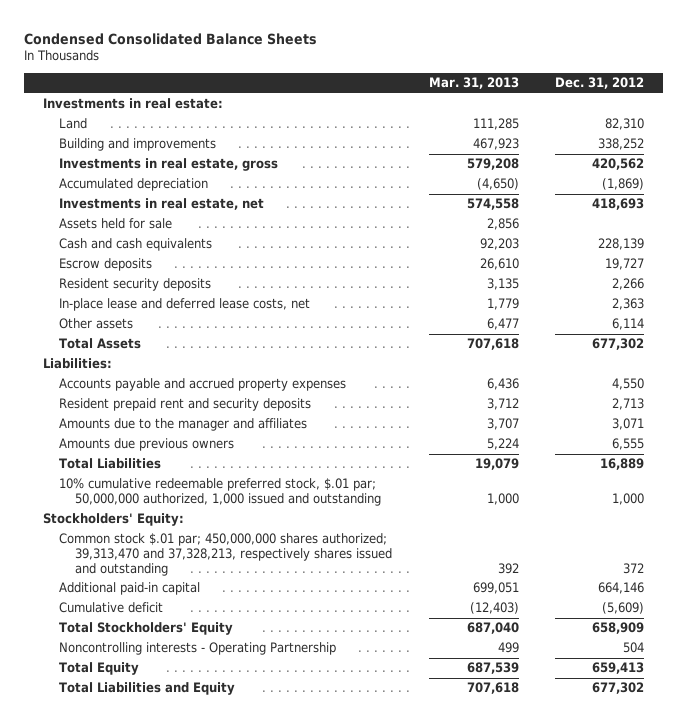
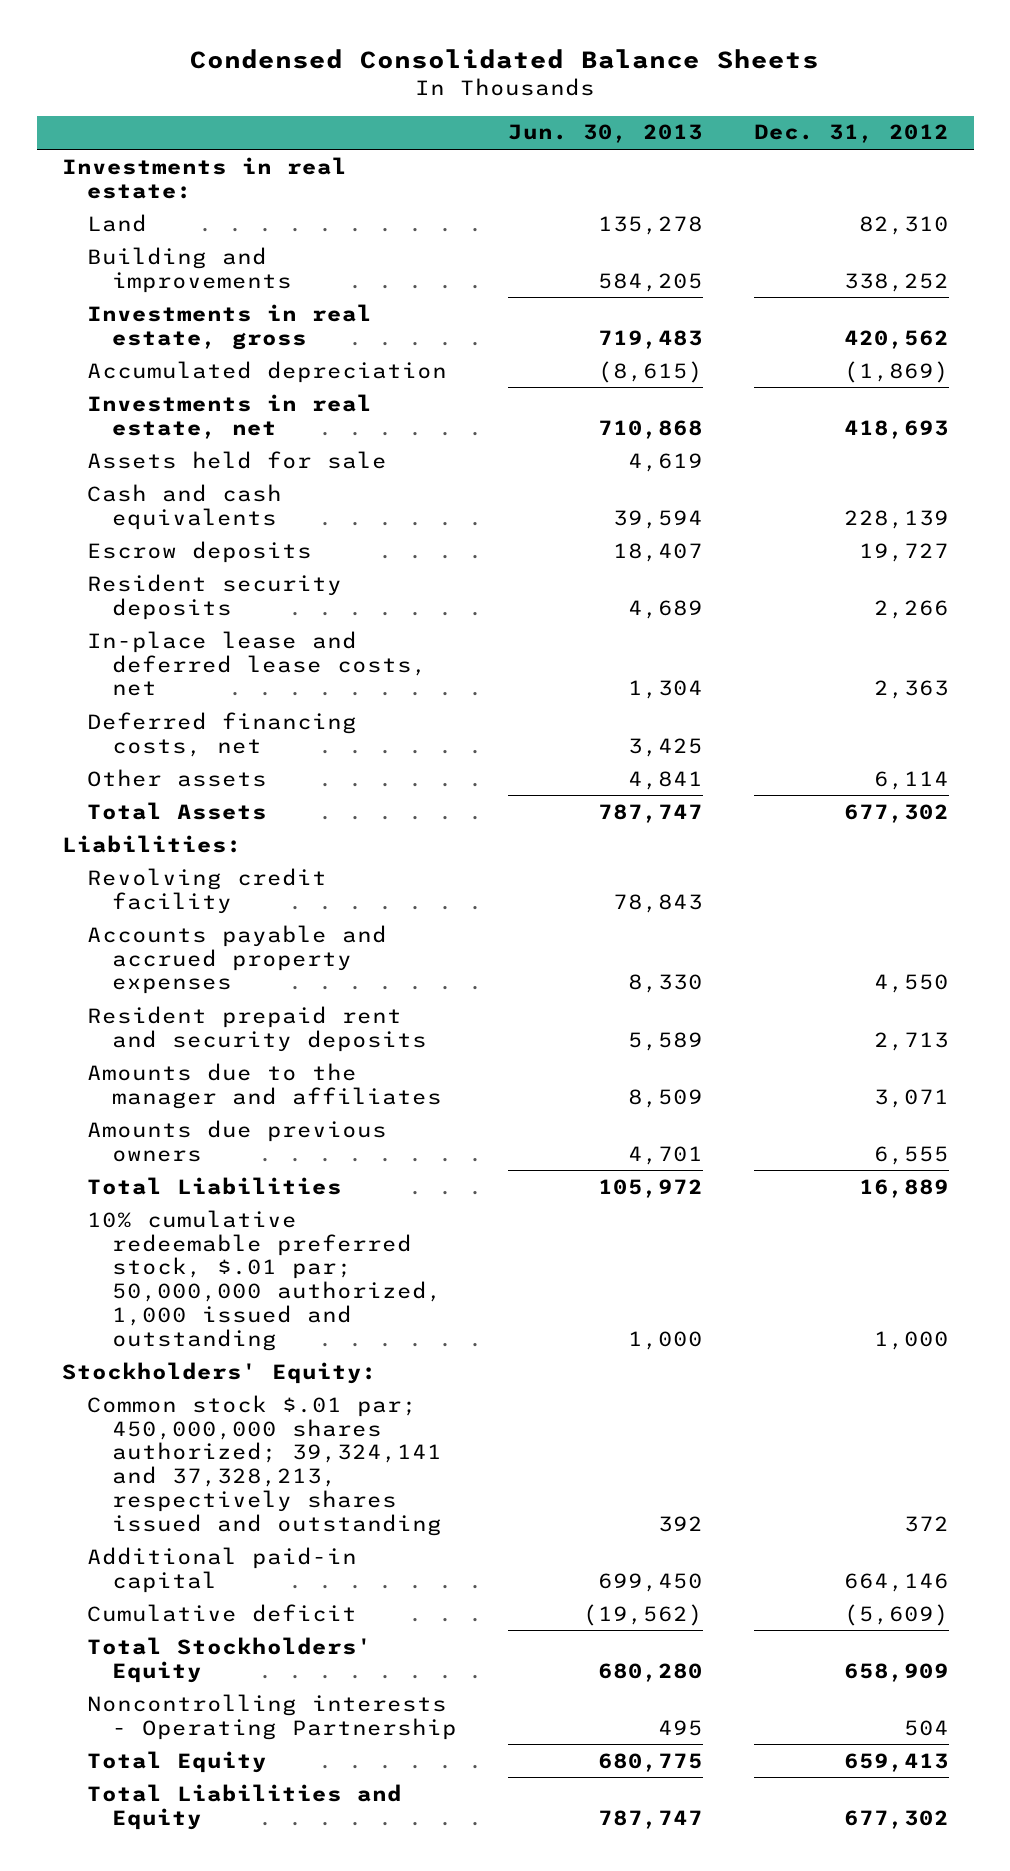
- | Mar. 31, 2013 | Dec. 31, 2012
+ | Jun. 30, 2013 | Dec. 31, 2012
+ Deferred financing costs, net | 3,425 |
+ Revolving credit facility | 78,843 |
- Common stock $.01 par; 450,000,000 shares authorized; 39,313,470 and 37,328,213, respectively shares issued and outstanding | 392 | 372
+ Common stock $.01 par; 450,000,000 shares authorized; 39,324,141 and 37,328,213, respectively shares issued and outstanding | 392 | 372

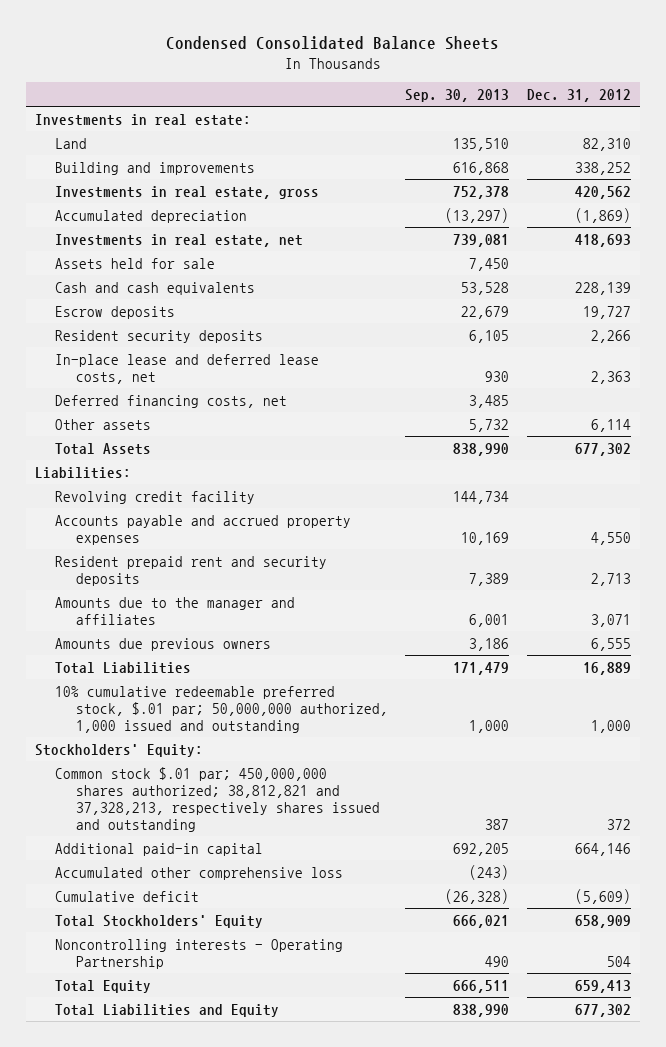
- | Jun. 30, 2013 | Dec. 31, 2012
+ | Sep. 30, 2013 | Dec. 31, 2012
- Common stock $.01 par; 450,000,000 shares authorized; 39,324,141 and 37,328,213, respectively shares issued and outstanding | 392 | 372
+ Common stock $.01 par; 450,000,000 shares authorized; 38,812,821 and 37,328,213, respectively shares issued and outstanding | 387 | 372
+ Accumulated other comprehensive loss | (243) |

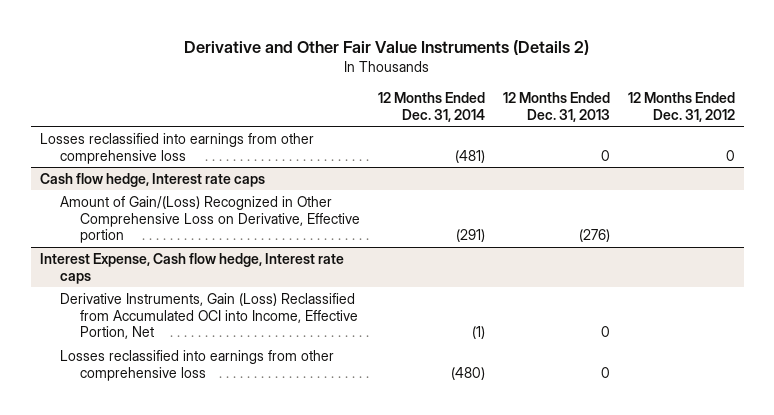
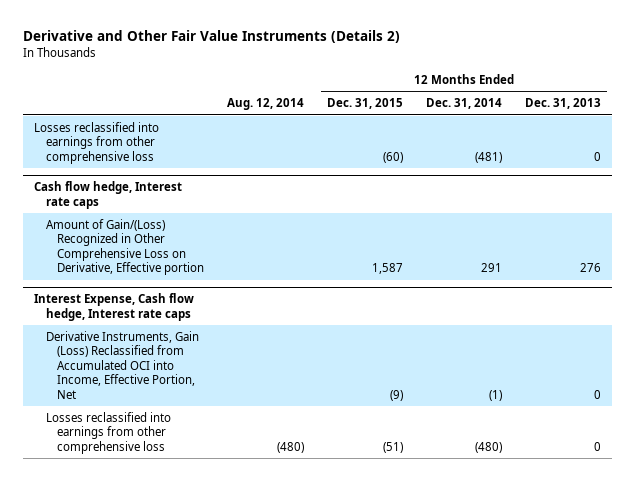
- | 12 Months Ended Dec. 31, 2014 | 12 Months Ended Dec. 31, 2013 | 12 Months Ended Dec. 31, 2012
+ | Aug. 12, 2014 | 12 Months Ended Dec. 31, 2015 | 12 Months Ended Dec. 31, 2014 | 12 Months Ended Dec. 31, 2013
@ Cash flow hedge, Interest rate caps
- Amount of Gain/(Loss) Recognized in Other Comprehensive Loss on Derivative, Effective portion | (291) | (276) |
+ Amount of Gain/(Loss) Recognized in Other Comprehensive Loss on Derivative, Effective portion | | 1,587 | 291 | 276

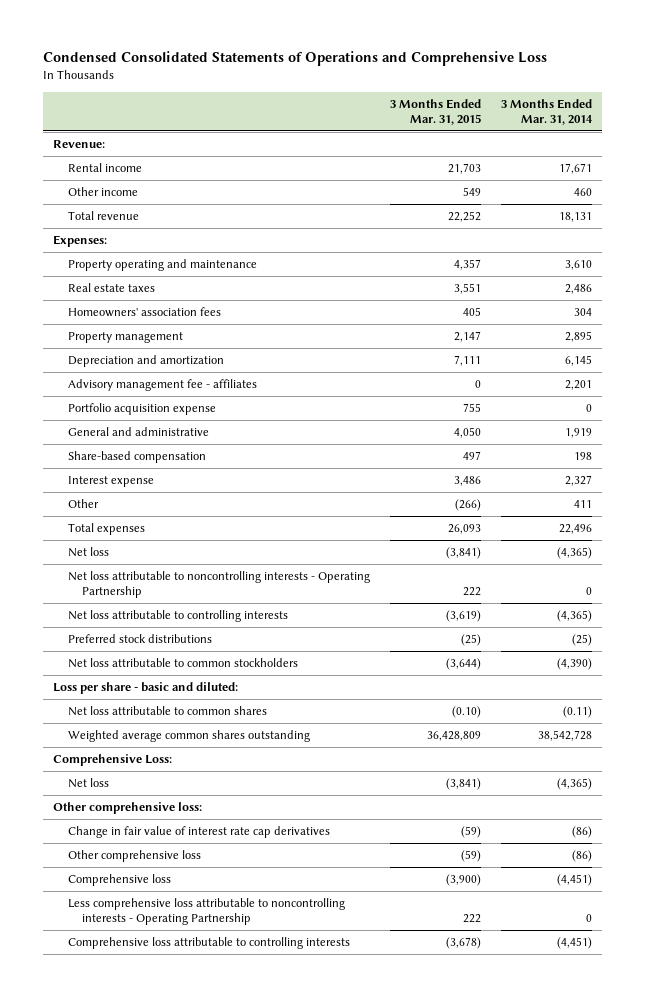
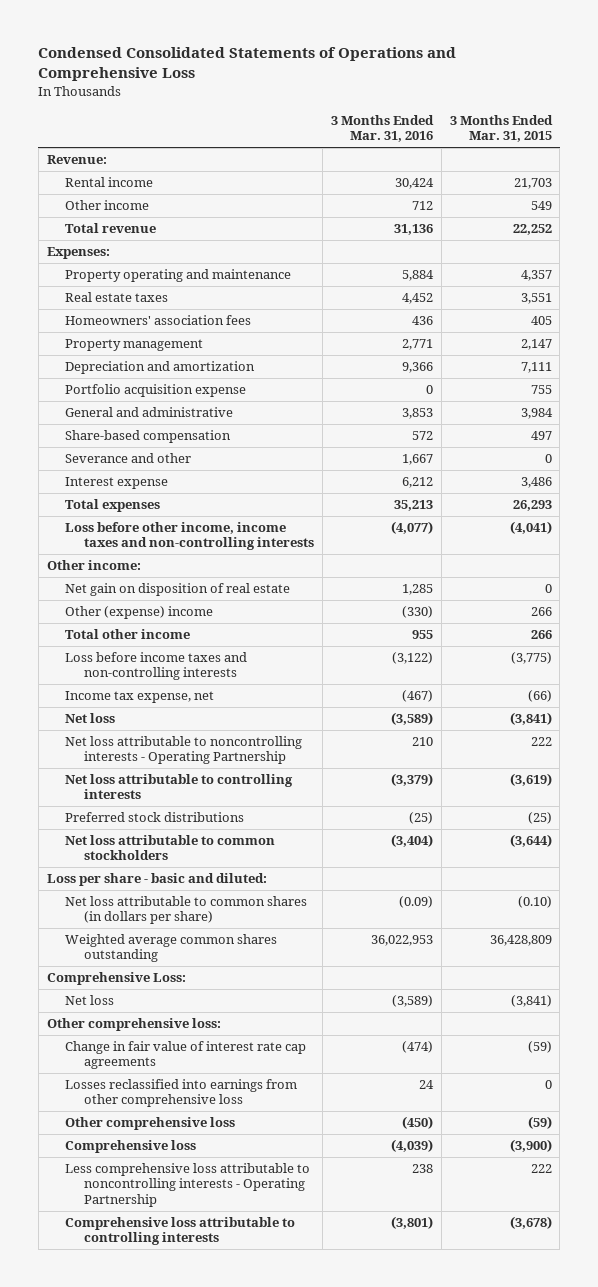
- | 3 Months Ended Mar. 31, 2015 | 3 Months Ended Mar. 31, 2014
+ | 3 Months Ended Mar. 31, 2016 | 3 Months Ended Mar. 31, 2015
- Advisory management fee - affiliates | 0 | 2,201
- General and administrative | 4,050 | 1,919
+ General and administrative | 3,853 | 3,984
+ Severance and other | 1,667 | 0
- Other | (266) | 411
- Total expenses | 26,093 | 22,496
+ Total expenses | 35,213 | 26,293
+ Loss before other income, income taxes and non-controlling interests | (4,077) | (4,041)
+ Other income:
+ Net gain on disposition of real estate | 1,285 | 0
+ Other (expense) income | (330) | 266
+ Total other income | 955 | 266
+ Loss before income taxes and non-controlling interests | (3,122) | (3,775)
+ Income tax expense, net | (467) | (66)
- Net loss attributable to common shares | (0.10) | (0.11)
+ Net loss attributable to common shares (in dollars per share) | (0.09) | (0.10)
- Change in fair value of interest rate cap derivatives | (59) | (86)
+ Change in fair value of interest rate cap agreements | (474) | (59)
+ Losses reclassified into earnings from other comprehensive loss | 24 | 0

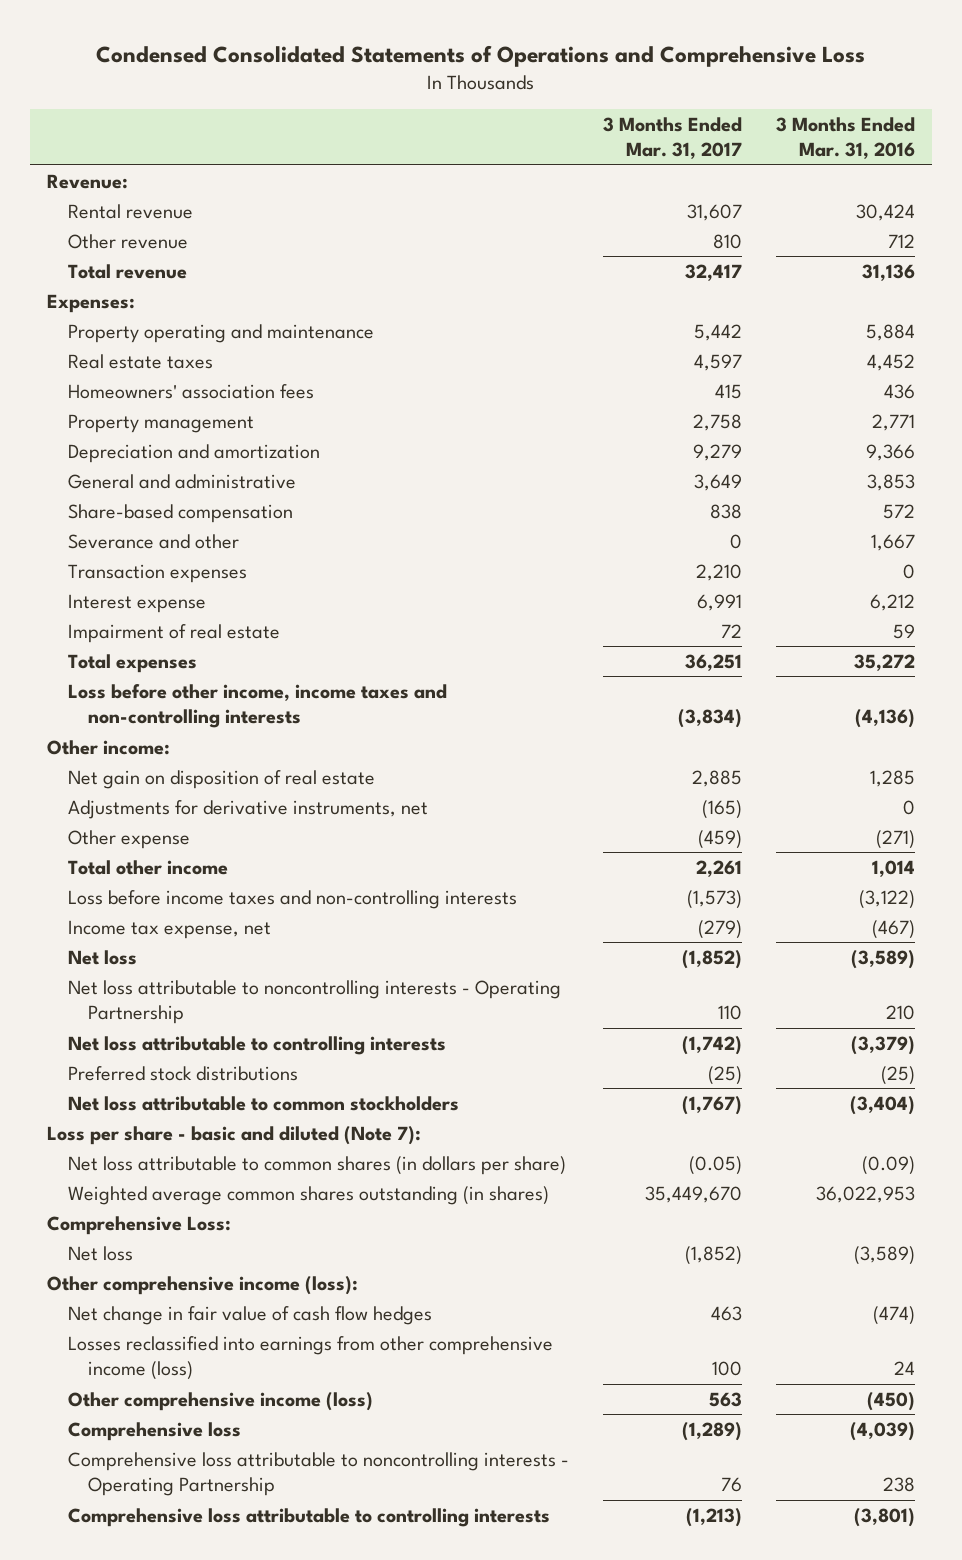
- | 3 Months Ended Mar. 31, 2016 | 3 Months Ended Mar. 31, 2015
+ | 3 Months Ended Mar. 31, 2017 | 3 Months Ended Mar. 31, 2016
- Rental income | 30,424 | 21,703
- Other income | 712 | 549
+ Rental revenue | 31,607 | 30,424
+ Other revenue | 810 | 712
- Portfolio acquisition expense | 0 | 755
+ Transaction expenses | 2,210 | 0
- Total expenses | 35,213 | 26,293
- Loss before other income, income taxes and non-controlling interests | (4,077) | (4,041)
+ Impairment of real estate | 72 | 59
+ Total expenses | 36,251 | 35,272
+ Loss before other income, income taxes and non-controlling interests | (3,834) | (4,136)
- Other (expense) income | (330) | 266
- Total other income | 955 | 266
+ Adjustments for derivative instruments, net | (165) | 0
+ Other expense | (459) | (271)
+ Total other income | 2,261 | 1,014
- Loss per share - basic and diluted:
+ Loss per share - basic and diluted (Note 7):
- Weighted average common shares outstanding | 36,022,953 | 36,428,809
+ Weighted average common shares outstanding (in shares) | 35,449,670 | 36,022,953
- Other comprehensive loss:
- Change in fair value of interest rate cap agreements | (474) | (59)
- Losses reclassified into earnings from other comprehensive loss | 24 | 0
- Other comprehensive loss | (450) | (59)
+ Other comprehensive income (loss):
+ Net change in fair value of cash flow hedges | 463 | (474)
+ Losses reclassified into earnings from other comprehensive income (loss) | 100 | 24
+ Other comprehensive income (loss) | 563 | (450)
- Less comprehensive loss attributable to noncontrolling interests - Operating Partnership | 238 | 222
+ Comprehensive loss attributable to noncontrolling interests - Operating Partnership | 76 | 238

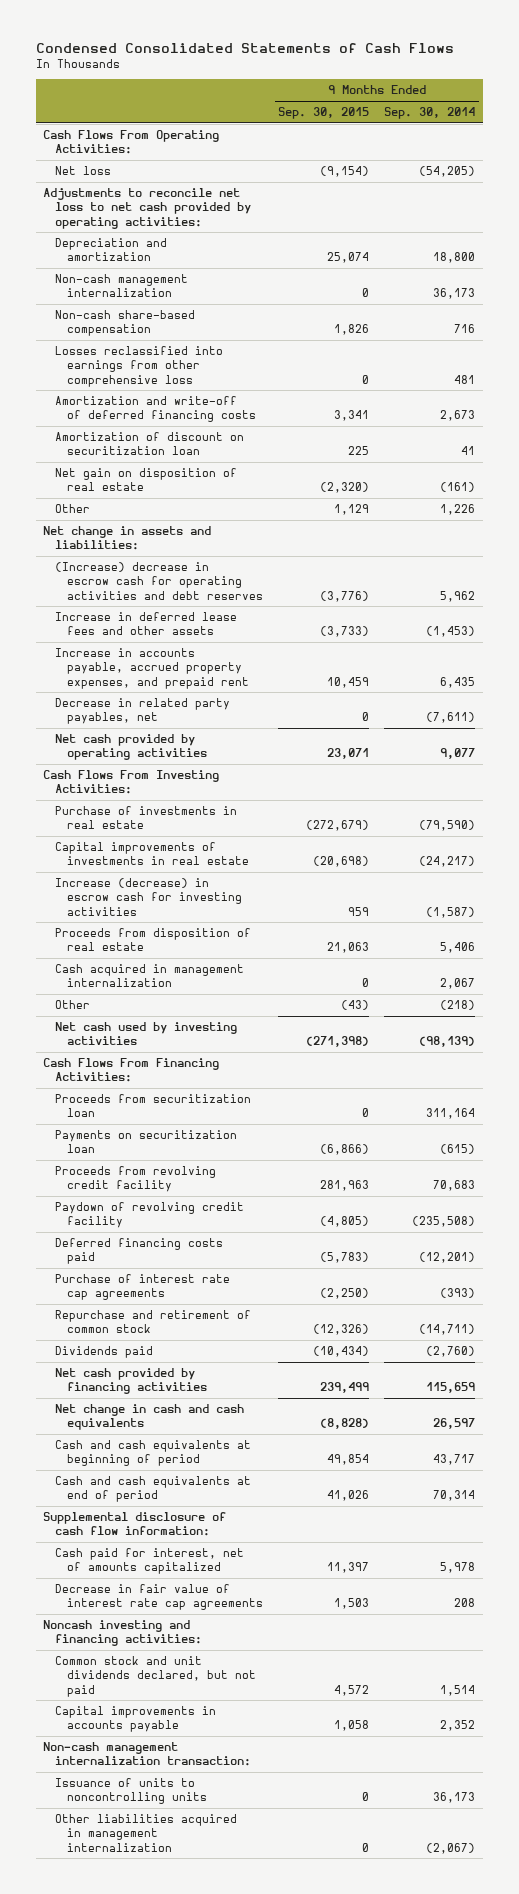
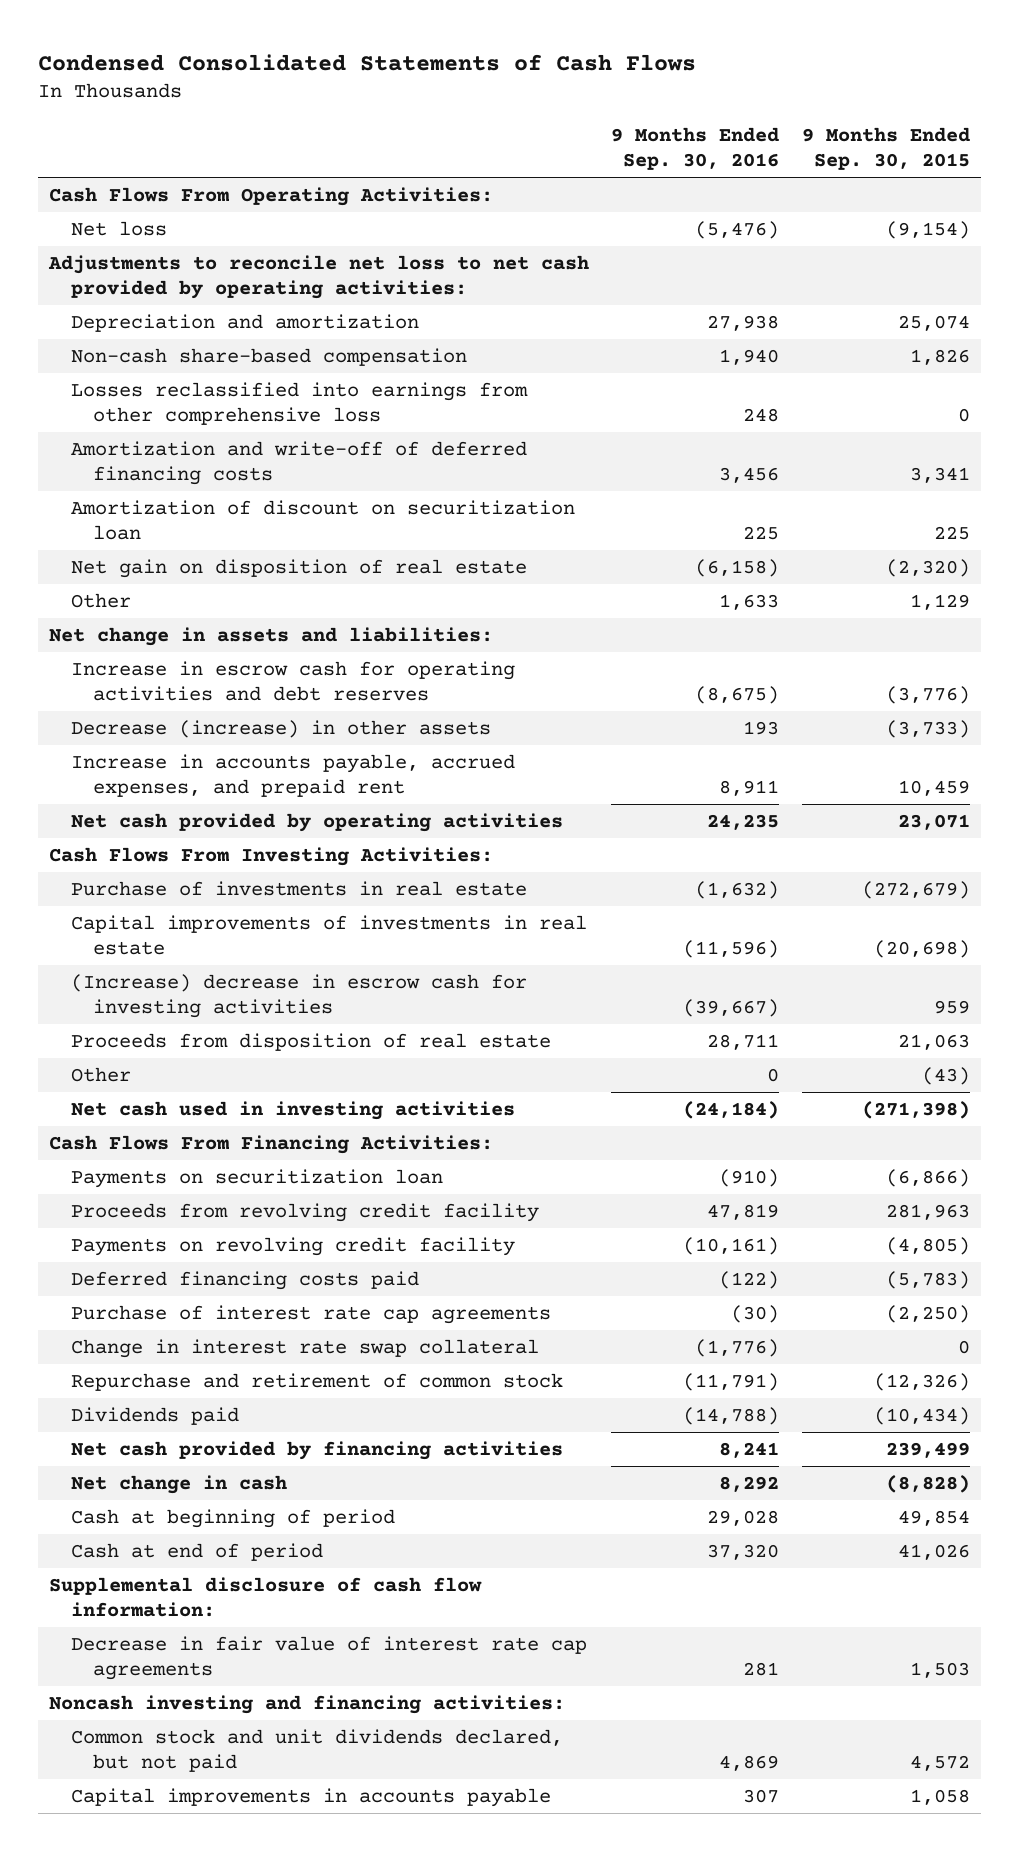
- | 9 Months Ended Sep. 30, 2015 | 9 Months Ended Sep. 30, 2014
+ | 9 Months Ended Sep. 30, 2016 | 9 Months Ended Sep. 30, 2015
- Non-cash management internalization | 0 | 36,173
- (Increase) decrease in escrow cash for operating activities and debt reserves | (3,776) | 5,962
- Increase in deferred lease fees and other assets | (3,733) | (1,453)
- Increase in accounts payable, accrued property expenses, and prepaid rent | 10,459 | 6,435
- Decrease in related party payables, net | 0 | (7,611)
+ Increase in escrow cash for operating activities and debt reserves | (8,675) | (3,776)
+ Decrease (increase) in other assets | 193 | (3,733)
+ Increase in accounts payable, accrued expenses, and prepaid rent | 8,911 | 10,459
- Increase (decrease) in escrow cash for investing activities | 959 | (1,587)
+ (Increase) decrease in escrow cash for investing activities | (39,667) | 959
- Cash acquired in management internalization | 0 | 2,067
- Net cash used by investing activities | (271,398) | (98,139)
+ Net cash used in investing activities | (24,184) | (271,398)
- Proceeds from securitization loan | 0 | 311,164
- Paydown of revolving credit facility | (4,805) | (235,508)
+ Payments on revolving credit facility | (10,161) | (4,805)
+ Change in interest rate swap collateral | (1,776) | 0
- Net change in cash and cash equivalents | (8,828) | 26,597
- Cash and cash equivalents at beginning of period | 49,854 | 43,717
- Cash and cash equivalents at end of period | 41,026 | 70,314
+ Net change in cash | 8,292 | (8,828)
+ Cash at beginning of period | 29,028 | 49,854
+ Cash at end of period | 37,320 | 41,026
- Cash paid for interest, net of amounts capitalized | 11,397 | 5,978
- Non-cash management internalization transaction:
- Issuance of units to noncontrolling units | 0 | 36,173
- Other liabilities acquired in management internalization | 0 | (2,067)

